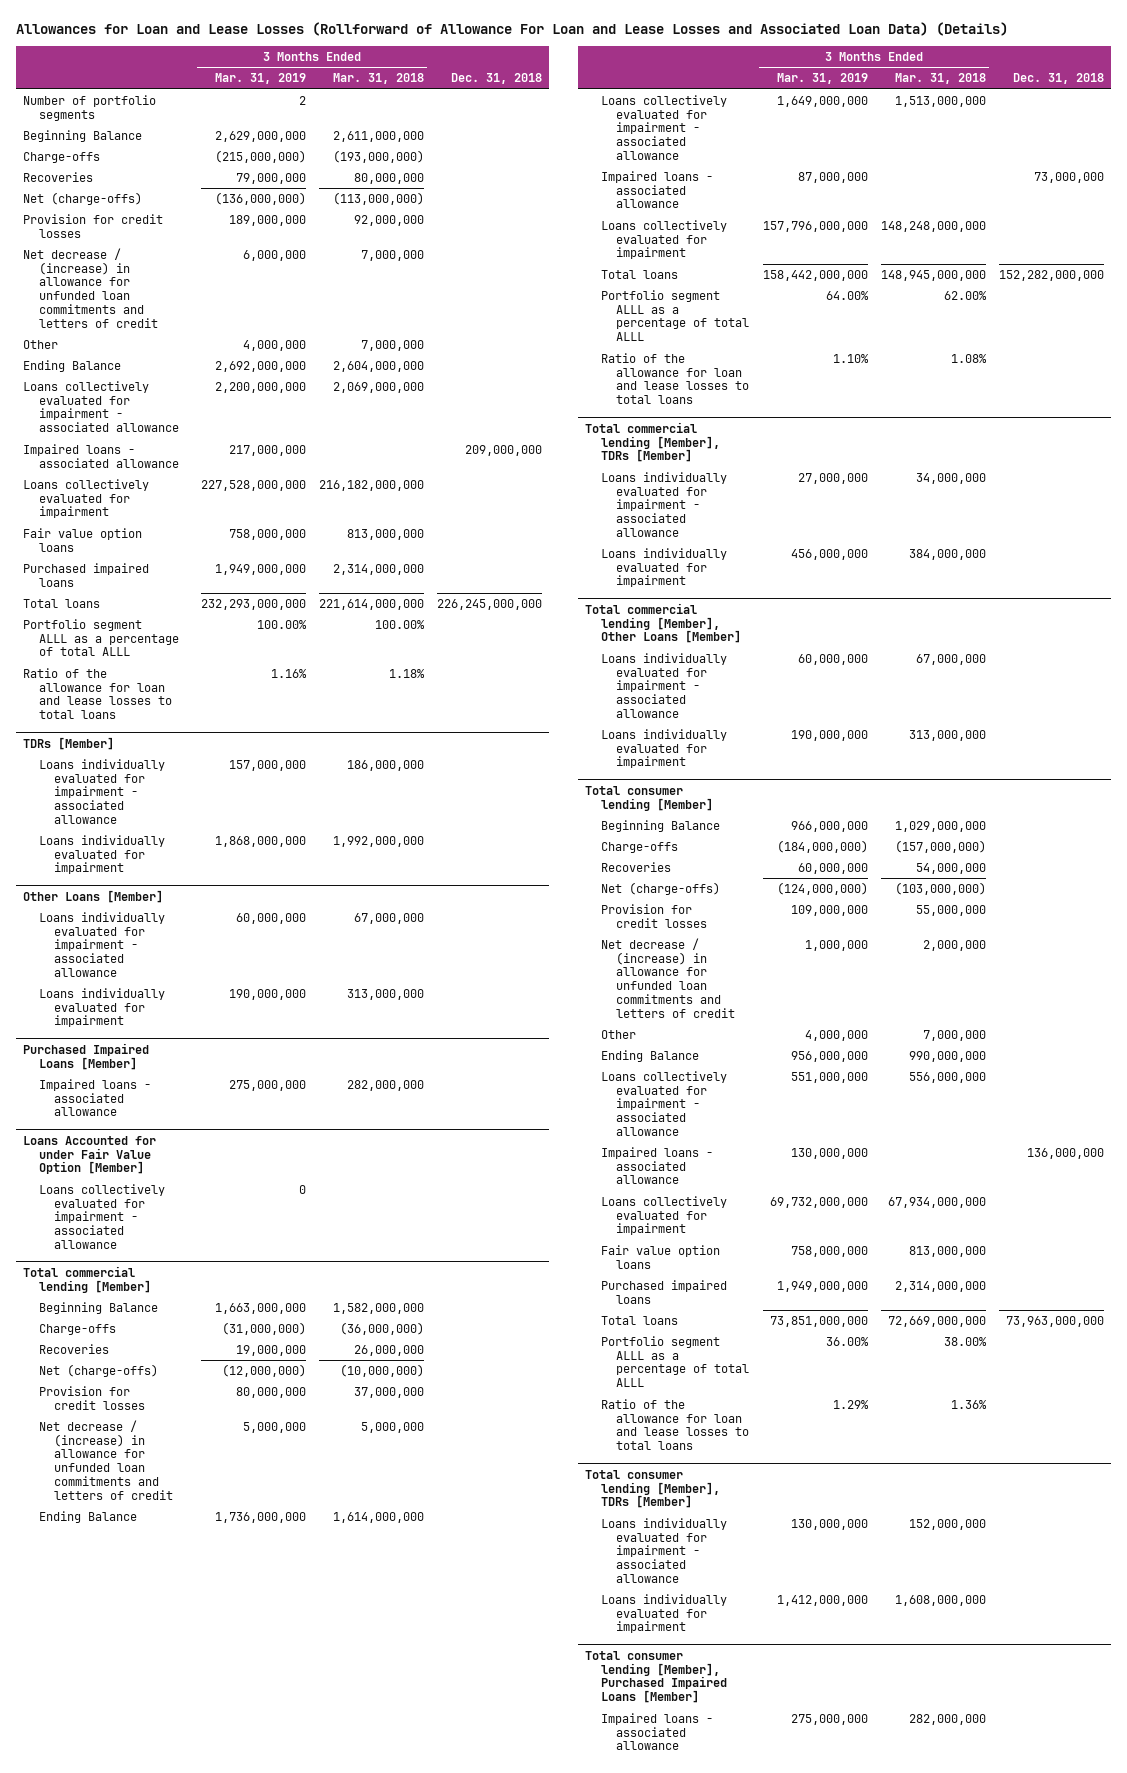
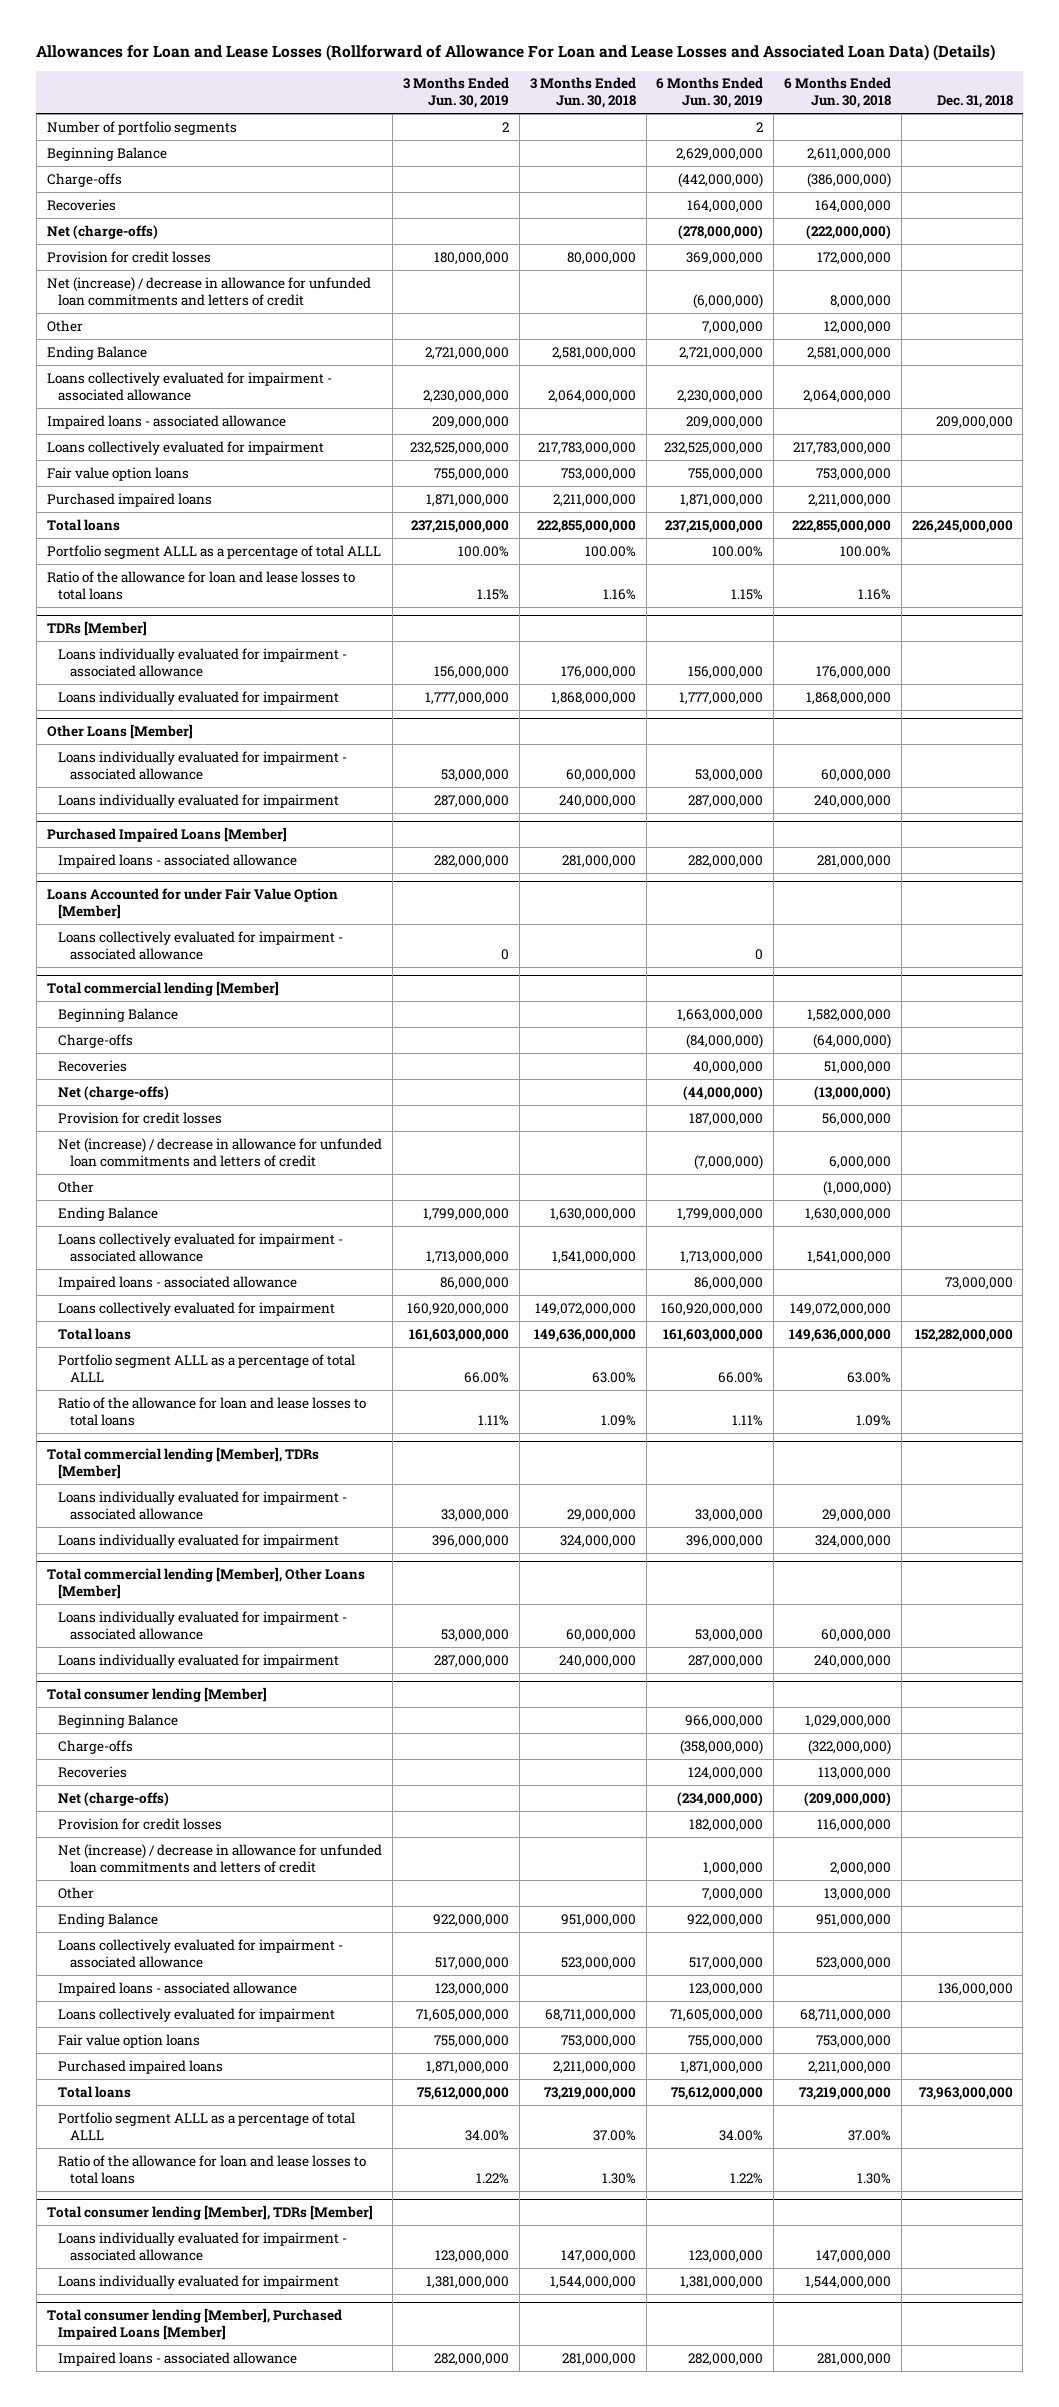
- | 3 Months Ended Mar. 31, 2019 | 3 Months Ended Mar. 31, 2018 | Dec. 31, 2018
+ | 3 Months Ended Jun. 30, 2019 | 3 Months Ended Jun. 30, 2018 | 6 Months Ended Jun. 30, 2019 | 6 Months Ended Jun. 30, 2018 | Dec. 31, 2018
- Net decrease / (increase) in allowance for unfunded loan commitments and letters of credit | 6,000,000 | 7,000,000 |
+ Net (increase) / decrease in allowance for unfunded loan commitments and letters of credit | | | (6,000,000) | 8,000,000 |
@ Total commercial lending [Member]
- Net decrease / (increase) in allowance for unfunded loan commitments and letters of credit | 5,000,000 | 5,000,000 |
+ Net (increase) / decrease in allowance for unfunded loan commitments and letters of credit | | | (7,000,000) | 6,000,000 |
+ Other | | | | (1,000,000) |
@ Total consumer lending [Member]
- Net decrease / (increase) in allowance for unfunded loan commitments and letters of credit | 1,000,000 | 2,000,000 |
+ Net (increase) / decrease in allowance for unfunded loan commitments and letters of credit | | | 1,000,000 | 2,000,000 |

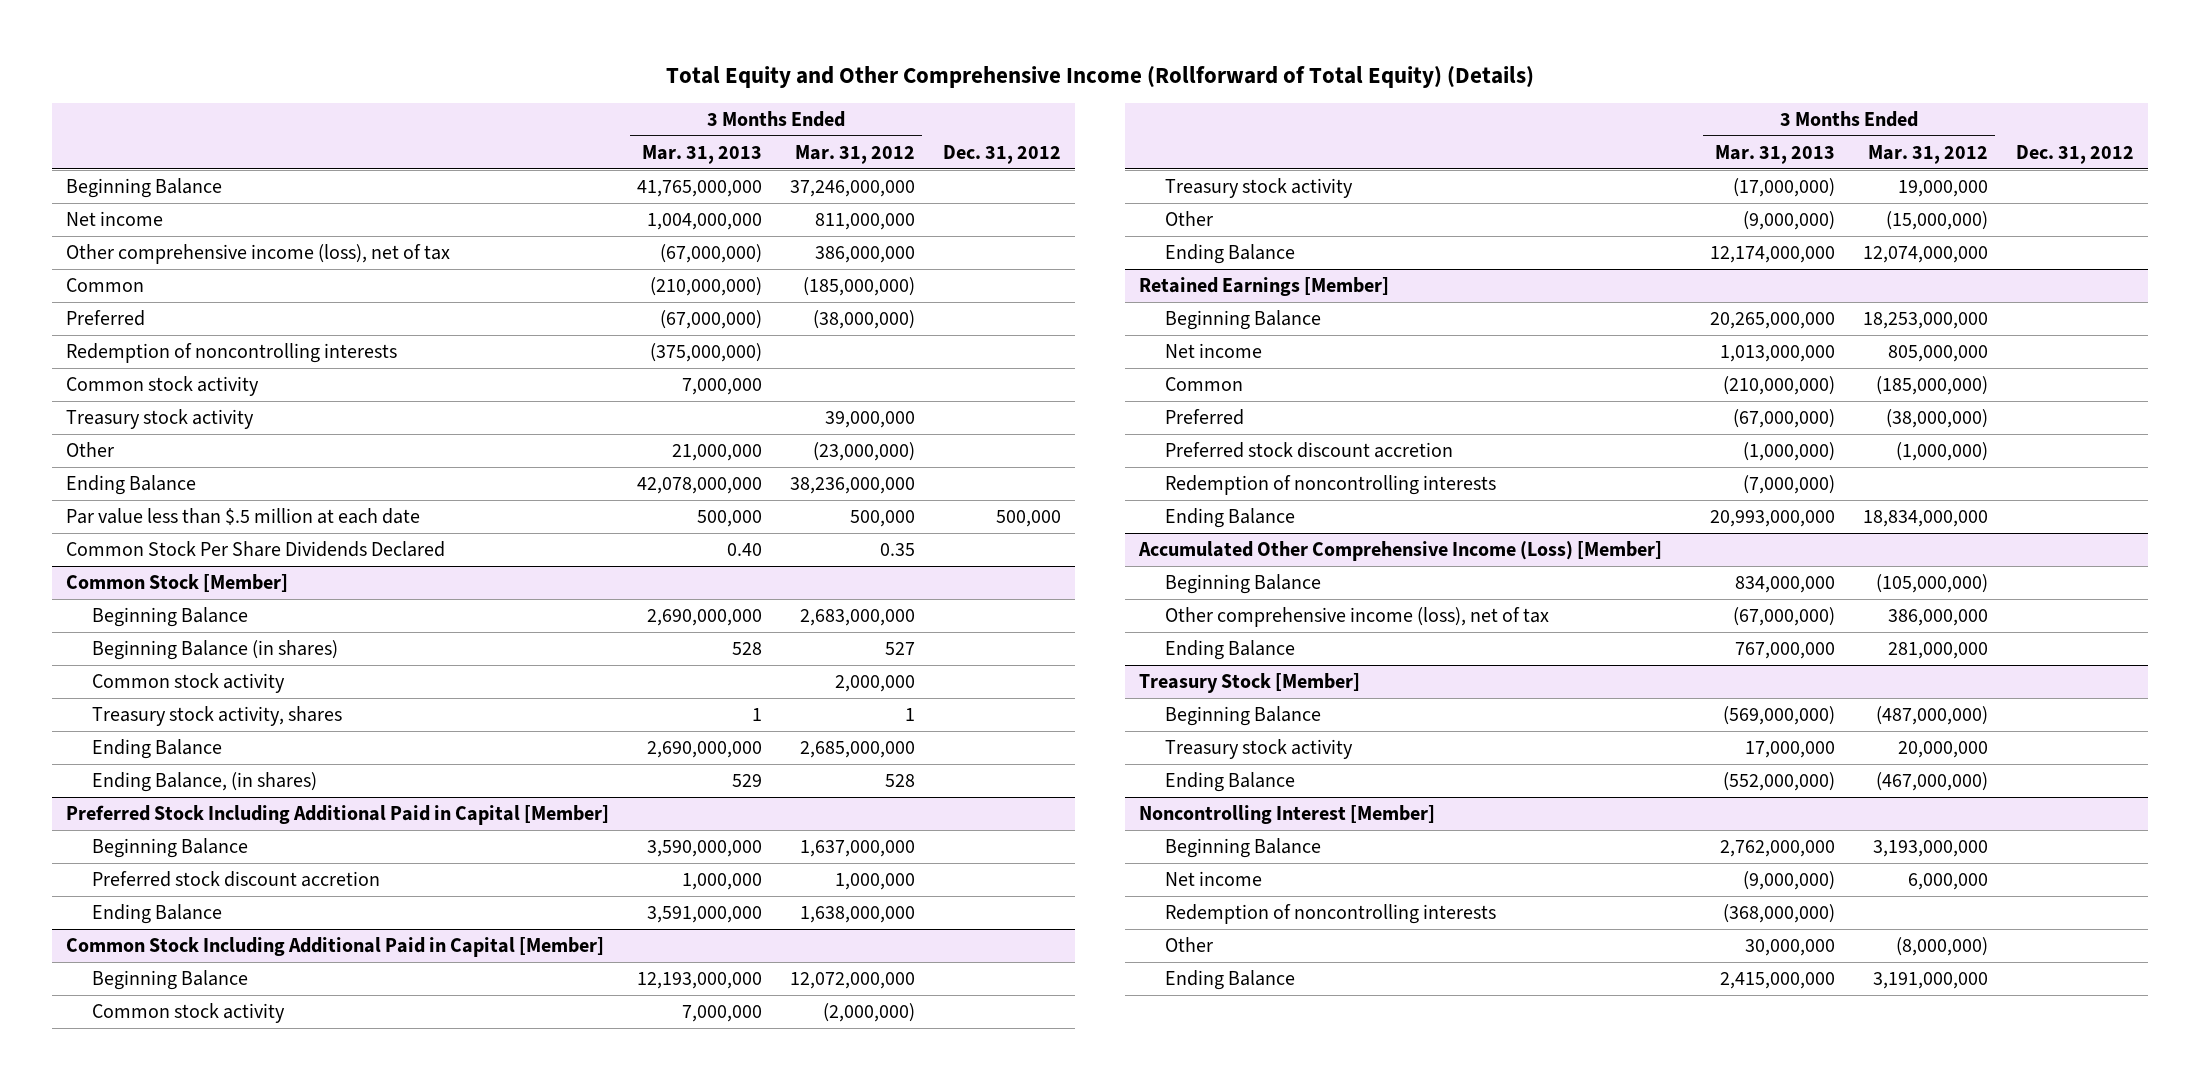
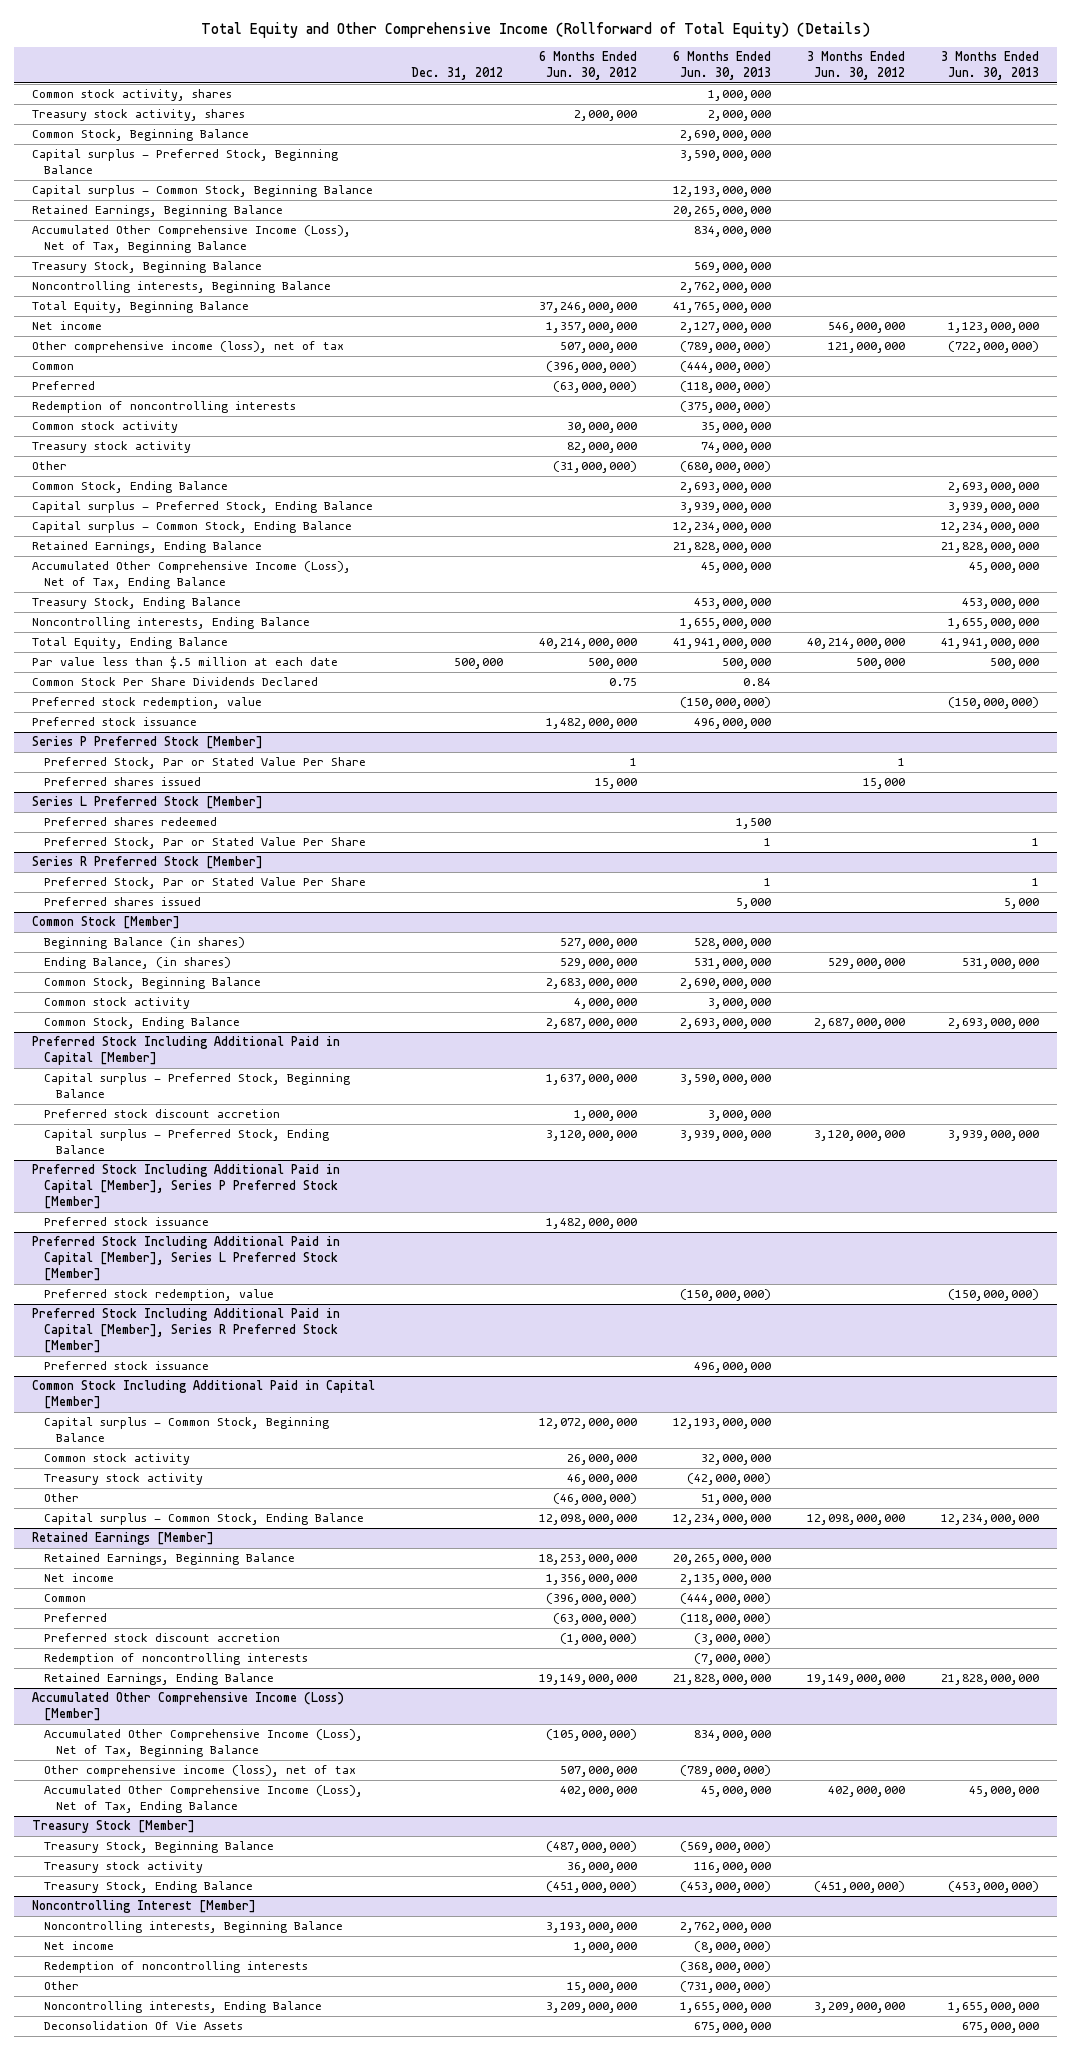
- | 3 Months Ended Mar. 31, 2013 | 3 Months Ended Mar. 31, 2012 | Dec. 31, 2012
+ | Dec. 31, 2012 | 6 Months Ended Jun. 30, 2012 | 6 Months Ended Jun. 30, 2013 | 3 Months Ended Jun. 30, 2012 | 3 Months Ended Jun. 30, 2013
- Beginning Balance | 41,765,000,000 | 37,246,000,000 |
+ Common stock activity, shares | | | 1,000,000 | |
+ Treasury stock activity, shares | | 2,000,000 | 2,000,000 | |
+ Common Stock, Beginning Balance | | | 2,690,000,000 | |
+ Capital surplus - Preferred Stock, Beginning Balance | | | 3,590,000,000 | |
+ Capital surplus - Common Stock, Beginning Balance | | | 12,193,000,000 | |
+ Retained Earnings, Beginning Balance | | | 20,265,000,000 | |
+ Accumulated Other Comprehensive Income (Loss), Net of Tax, Beginning Balance | | | 834,000,000 | |
+ Treasury Stock, Beginning Balance | | | 569,000,000 | |
+ Noncontrolling interests, Beginning Balance | | | 2,762,000,000 | |
+ Total Equity, Beginning Balance | | 37,246,000,000 | 41,765,000,000 | |
- Ending Balance | 42,078,000,000 | 38,236,000,000 |
+ Common Stock, Ending Balance | | | 2,693,000,000 | | 2,693,000,000
+ Capital surplus - Preferred Stock, Ending Balance | | | 3,939,000,000 | | 3,939,000,000
+ Capital surplus - Common Stock, Ending Balance | | | 12,234,000,000 | | 12,234,000,000
+ Retained Earnings, Ending Balance | | | 21,828,000,000 | | 21,828,000,000
+ Accumulated Other Comprehensive Income (Loss), Net of Tax, Ending Balance | | | 45,000,000 | | 45,000,000
+ Treasury Stock, Ending Balance | | | 453,000,000 | | 453,000,000
+ Noncontrolling interests, Ending Balance | | | 1,655,000,000 | | 1,655,000,000
+ Total Equity, Ending Balance | | 40,214,000,000 | 41,941,000,000 | 40,214,000,000 | 41,941,000,000
+ Preferred stock redemption, value | | | (150,000,000) | | (150,000,000)
+ Preferred stock issuance | | 1,482,000,000 | 496,000,000 | |
+ Series P Preferred Stock [Member]
+ Preferred Stock, Par or Stated Value Per Share | | 1 | | 1 |
+ Preferred shares issued | | 15,000 | | 15,000 |
+ Series L Preferred Stock [Member]
+ Preferred shares redeemed | | | 1,500 | |
+ Preferred Stock, Par or Stated Value Per Share | | | 1 | | 1
+ Series R Preferred Stock [Member]
+ Preferred Stock, Par or Stated Value Per Share | | | 1 | | 1
+ Preferred shares issued | | | 5,000 | | 5,000
@ Common Stock [Member]
- Beginning Balance | 2,690,000,000 | 2,683,000,000 |
- Treasury stock activity, shares | 1 | 1 |
- Ending Balance | 2,690,000,000 | 2,685,000,000 |
+ Common Stock, Beginning Balance | | 2,683,000,000 | 2,690,000,000 | |
moved down: Common stock activity | | 4,000,000 | 3,000,000 | |
+ Common Stock, Ending Balance | | 2,687,000,000 | 2,693,000,000 | 2,687,000,000 | 2,693,000,000
@ Preferred Stock Including Additional Paid in Capital [Member]
- Beginning Balance | 3,590,000,000 | 1,637,000,000 |
+ Capital surplus - Preferred Stock, Beginning Balance | | 1,637,000,000 | 3,590,000,000 | |
- Ending Balance | 3,591,000,000 | 1,638,000,000 |
+ Capital surplus - Preferred Stock, Ending Balance | | 3,120,000,000 | 3,939,000,000 | 3,120,000,000 | 3,939,000,000
+ Preferred Stock Including Additional Paid in Capital [Member], Series P Preferred Stock [Member]
+ Preferred stock issuance | | 1,482,000,000 | | |
+ Preferred Stock Including Additional Paid in Capital [Member], Series L Preferred Stock [Member]
+ Preferred stock redemption, value | | | (150,000,000) | | (150,000,000)
+ Preferred Stock Including Additional Paid in Capital [Member], Series R Preferred Stock [Member]
+ Preferred stock issuance | | | 496,000,000 | |
@ Common Stock Including Additional Paid in Capital [Member]
- Beginning Balance | 12,193,000,000 | 12,072,000,000 |
+ Capital surplus - Common Stock, Beginning Balance | | 12,072,000,000 | 12,193,000,000 | |
- Ending Balance | 12,174,000,000 | 12,074,000,000 |
+ Capital surplus - Common Stock, Ending Balance | | 12,098,000,000 | 12,234,000,000 | 12,098,000,000 | 12,234,000,000
@ Retained Earnings [Member]
- Beginning Balance | 20,265,000,000 | 18,253,000,000 |
+ Retained Earnings, Beginning Balance | | 18,253,000,000 | 20,265,000,000 | |
- Ending Balance | 20,993,000,000 | 18,834,000,000 |
+ Retained Earnings, Ending Balance | | 19,149,000,000 | 21,828,000,000 | 19,149,000,000 | 21,828,000,000
@ Accumulated Other Comprehensive Income (Loss) [Member]
- Beginning Balance | 834,000,000 | (105,000,000) |
+ Accumulated Other Comprehensive Income (Loss), Net of Tax, Beginning Balance | | (105,000,000) | 834,000,000 | |
- Ending Balance | 767,000,000 | 281,000,000 |
+ Accumulated Other Comprehensive Income (Loss), Net of Tax, Ending Balance | | 402,000,000 | 45,000,000 | 402,000,000 | 45,000,000
@ Treasury Stock [Member]
- Beginning Balance | (569,000,000) | (487,000,000) |
+ Treasury Stock, Beginning Balance | | (487,000,000) | (569,000,000) | |
- Ending Balance | (552,000,000) | (467,000,000) |
+ Treasury Stock, Ending Balance | | (451,000,000) | (453,000,000) | (451,000,000) | (453,000,000)
@ Noncontrolling Interest [Member]
- Beginning Balance | 2,762,000,000 | 3,193,000,000 |
+ Noncontrolling interests, Beginning Balance | | 3,193,000,000 | 2,762,000,000 | |
- Ending Balance | 2,415,000,000 | 3,191,000,000 |
+ Noncontrolling interests, Ending Balance | | 3,209,000,000 | 1,655,000,000 | 3,209,000,000 | 1,655,000,000
+ Deconsolidation Of Vie Assets | | | 675,000,000 | | 675,000,000

